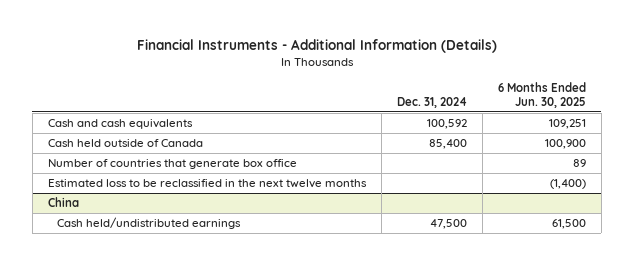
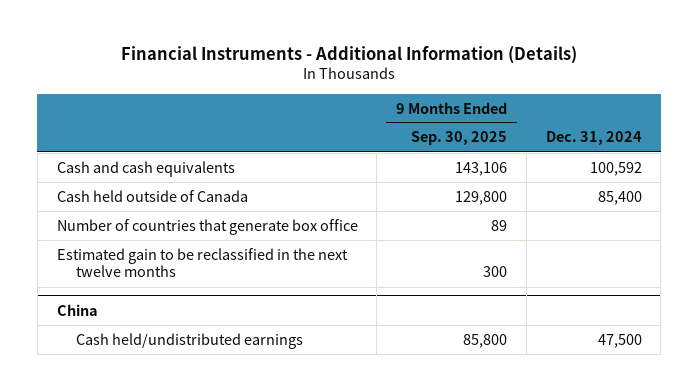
- | Dec. 31, 2024 | 6 Months Ended Jun. 30, 2025
+ | 9 Months Ended Sep. 30, 2025 | Dec. 31, 2024
- Estimated loss to be reclassified in the next twelve months | | (1,400)
+ Estimated gain to be reclassified in the next twelve months | 300 |

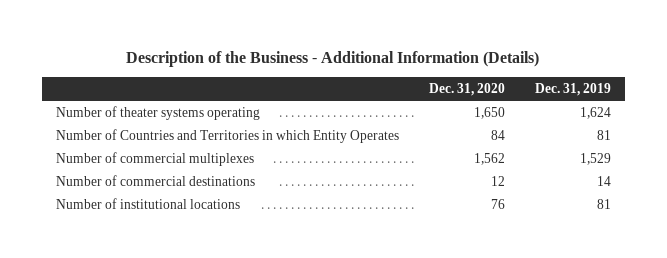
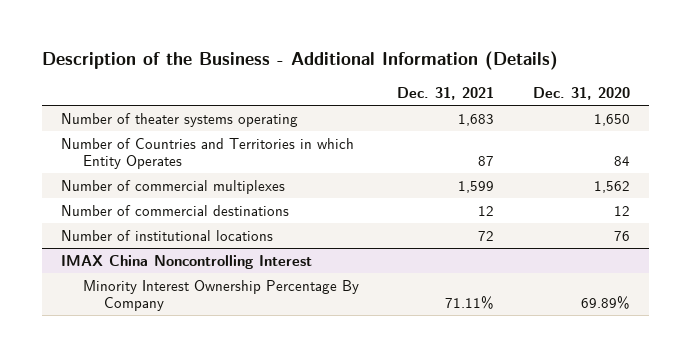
- | Dec. 31, 2020 | Dec. 31, 2019
+ | Dec. 31, 2021 | Dec. 31, 2020
+ IMAX China Noncontrolling Interest
+ Minority Interest Ownership Percentage By Company | 71.11% | 69.89%

